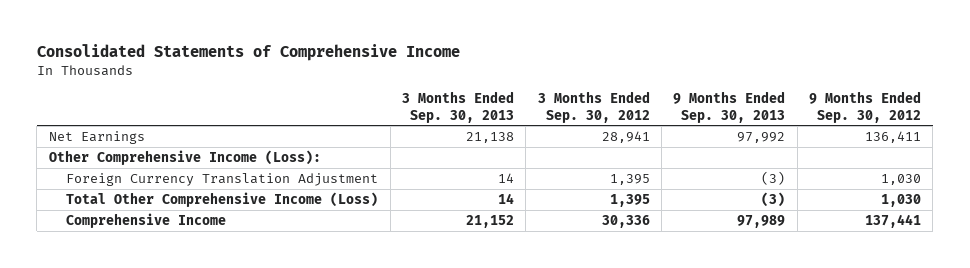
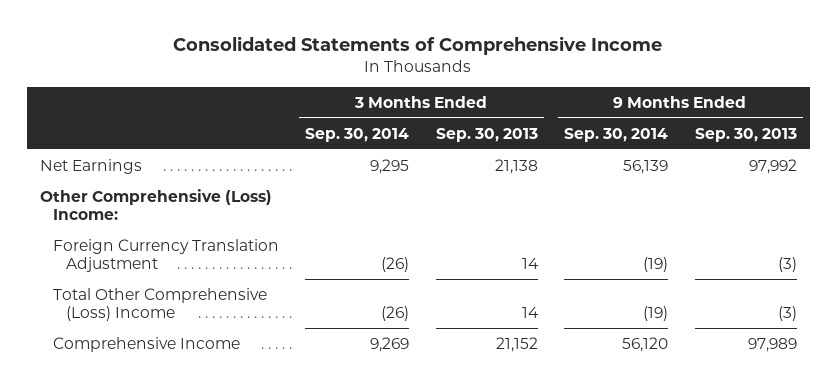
- | 3 Months Ended Sep. 30, 2013 | 3 Months Ended Sep. 30, 2012 | 9 Months Ended Sep. 30, 2013 | 9 Months Ended Sep. 30, 2012
+ | 3 Months Ended Sep. 30, 2014 | 3 Months Ended Sep. 30, 2013 | 9 Months Ended Sep. 30, 2014 | 9 Months Ended Sep. 30, 2013
- Other Comprehensive Income (Loss):
+ Other Comprehensive (Loss) Income:
- Total Other Comprehensive Income (Loss) | 14 | 1,395 | (3) | 1,030
+ Total Other Comprehensive (Loss) Income | (26) | 14 | (19) | (3)

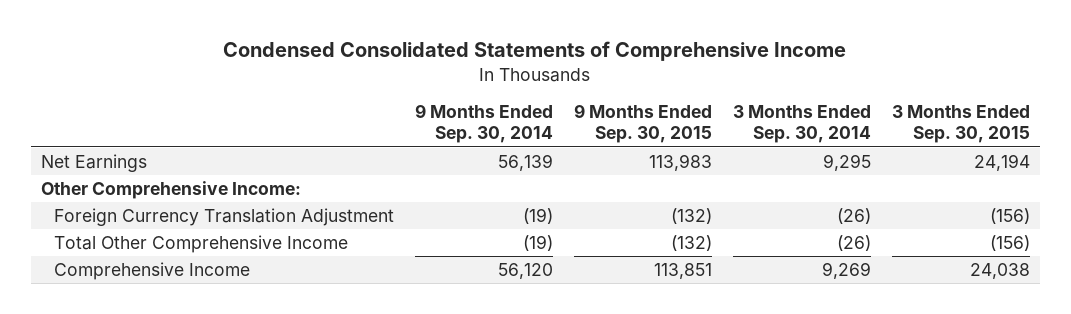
- Consolidated Statements of Comprehensive Income
+ Condensed Consolidated Statements of Comprehensive Income
- | 3 Months Ended Sep. 30, 2014 | 3 Months Ended Sep. 30, 2013 | 9 Months Ended Sep. 30, 2014 | 9 Months Ended Sep. 30, 2013
+ | 9 Months Ended Sep. 30, 2014 | 9 Months Ended Sep. 30, 2015 | 3 Months Ended Sep. 30, 2014 | 3 Months Ended Sep. 30, 2015
- Other Comprehensive (Loss) Income:
+ Other Comprehensive Income:
- Total Other Comprehensive (Loss) Income | (26) | 14 | (19) | (3)
+ Total Other Comprehensive Income | (19) | (132) | (26) | (156)

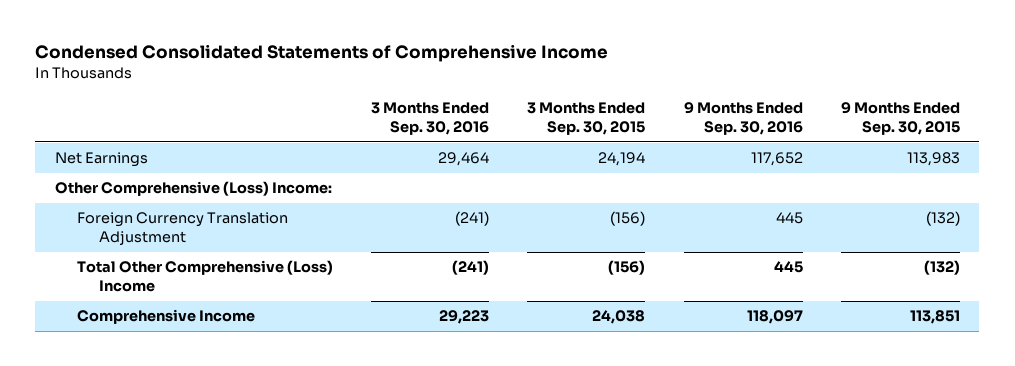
- | 9 Months Ended Sep. 30, 2014 | 9 Months Ended Sep. 30, 2015 | 3 Months Ended Sep. 30, 2014 | 3 Months Ended Sep. 30, 2015
+ | 3 Months Ended Sep. 30, 2016 | 3 Months Ended Sep. 30, 2015 | 9 Months Ended Sep. 30, 2016 | 9 Months Ended Sep. 30, 2015
- Other Comprehensive Income:
+ Other Comprehensive (Loss) Income:
- Total Other Comprehensive Income | (19) | (132) | (26) | (156)
+ Total Other Comprehensive (Loss) Income | (241) | (156) | 445 | (132)

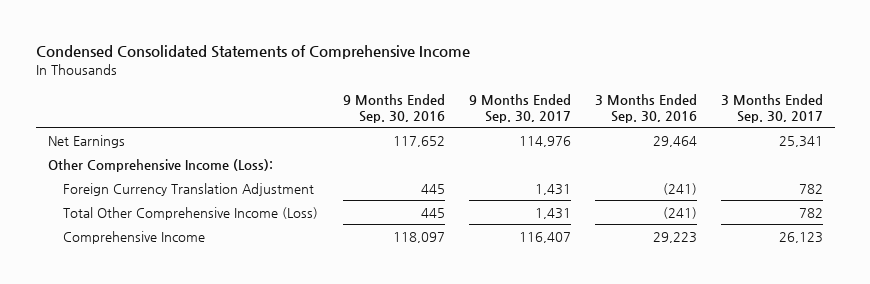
- | 3 Months Ended Sep. 30, 2016 | 3 Months Ended Sep. 30, 2015 | 9 Months Ended Sep. 30, 2016 | 9 Months Ended Sep. 30, 2015
+ | 9 Months Ended Sep. 30, 2016 | 9 Months Ended Sep. 30, 2017 | 3 Months Ended Sep. 30, 2016 | 3 Months Ended Sep. 30, 2017
- Other Comprehensive (Loss) Income:
+ Other Comprehensive Income (Loss):
- Total Other Comprehensive (Loss) Income | (241) | (156) | 445 | (132)
+ Total Other Comprehensive Income (Loss) | 445 | 1,431 | (241) | 782

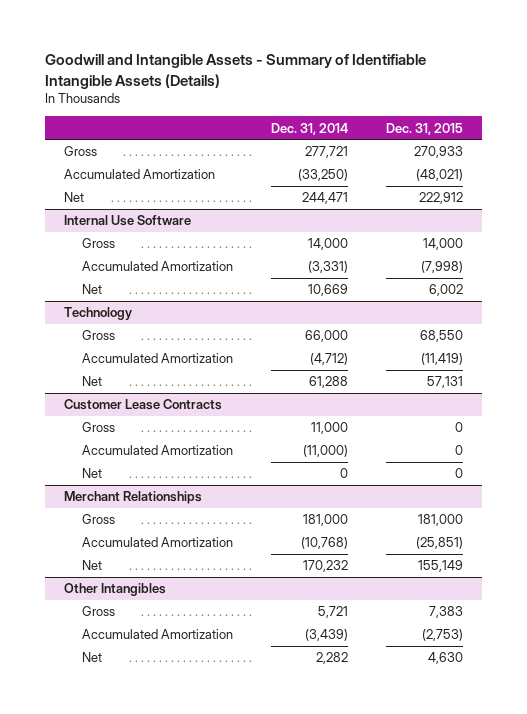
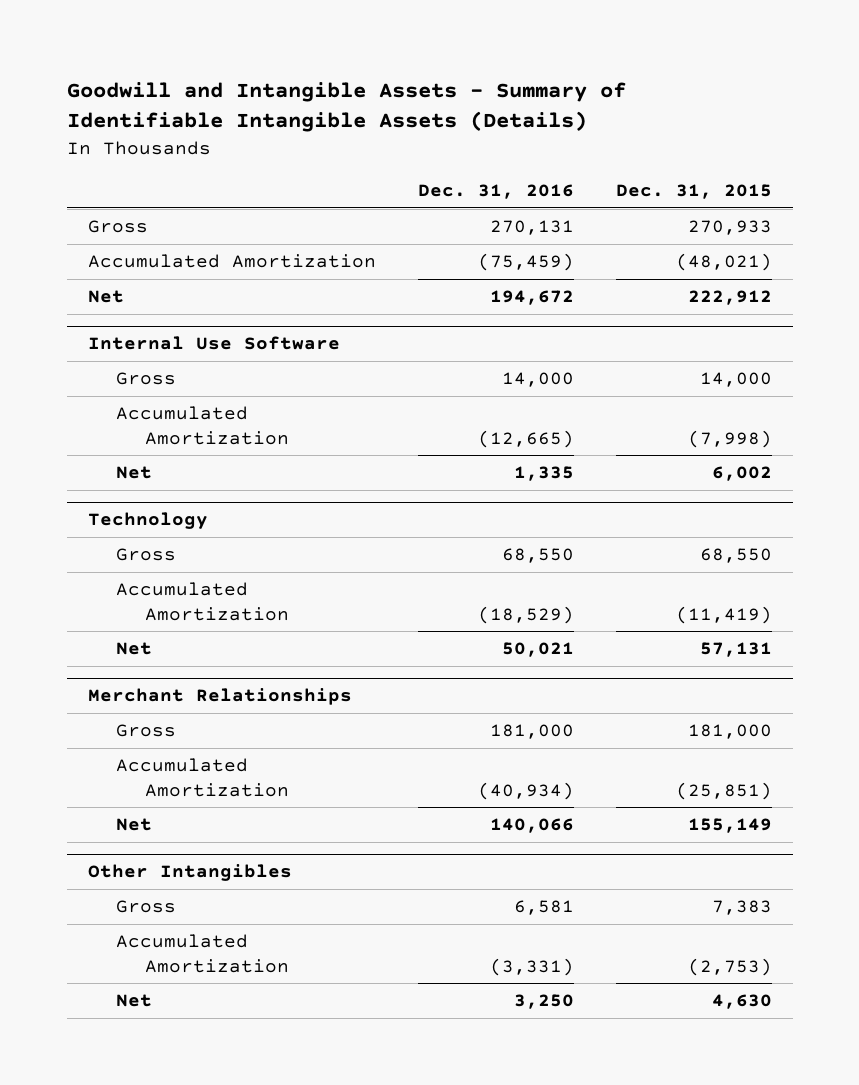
- | Dec. 31, 2014 | Dec. 31, 2015
+ | Dec. 31, 2016 | Dec. 31, 2015
- Customer Lease Contracts
- Gross | 11,000 | 0
- Accumulated Amortization | (11,000) | 0
- Net | 0 | 0

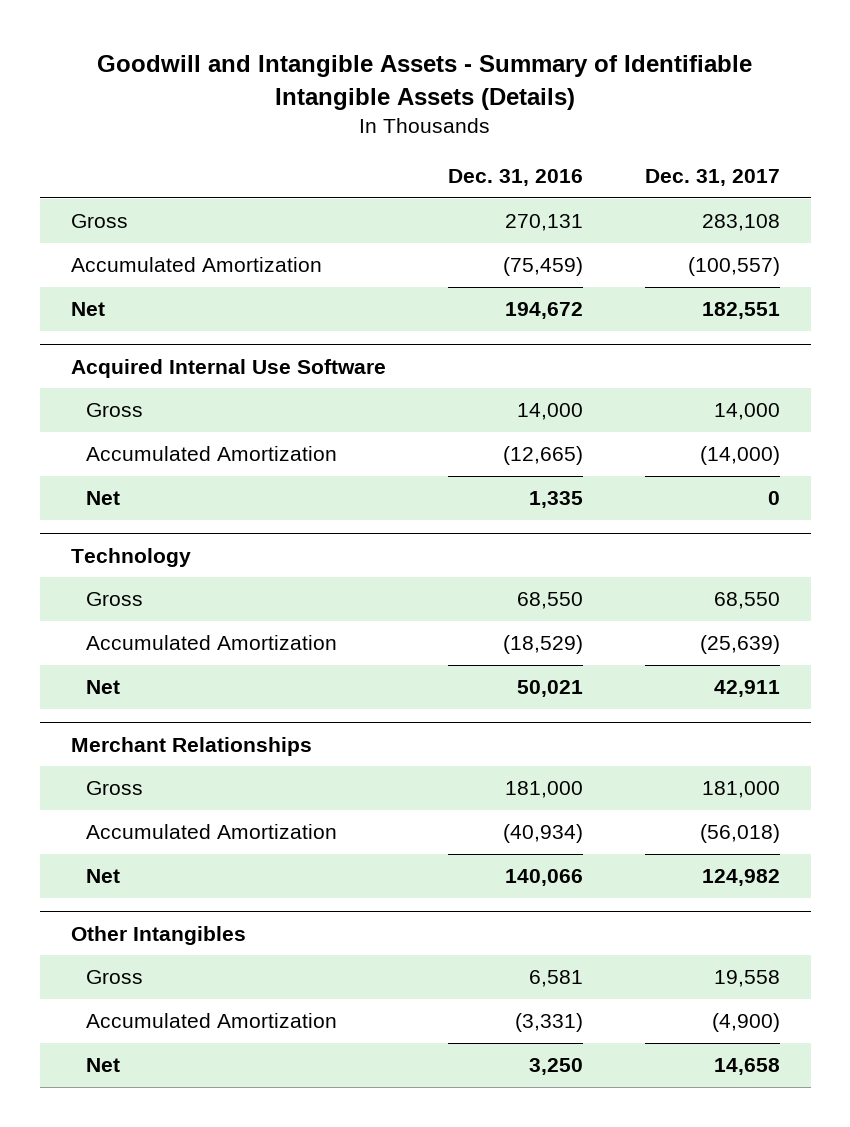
- | Dec. 31, 2016 | Dec. 31, 2015
+ | Dec. 31, 2016 | Dec. 31, 2017
- Internal Use Software
+ Acquired Internal Use Software

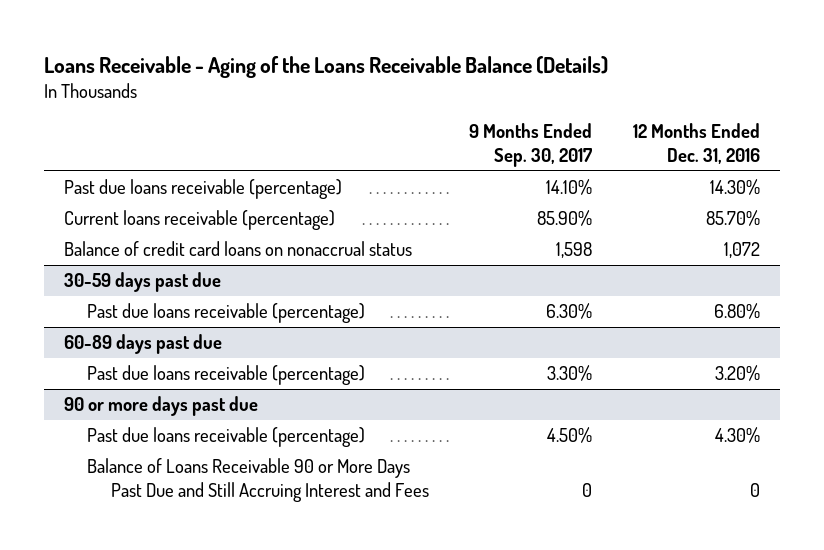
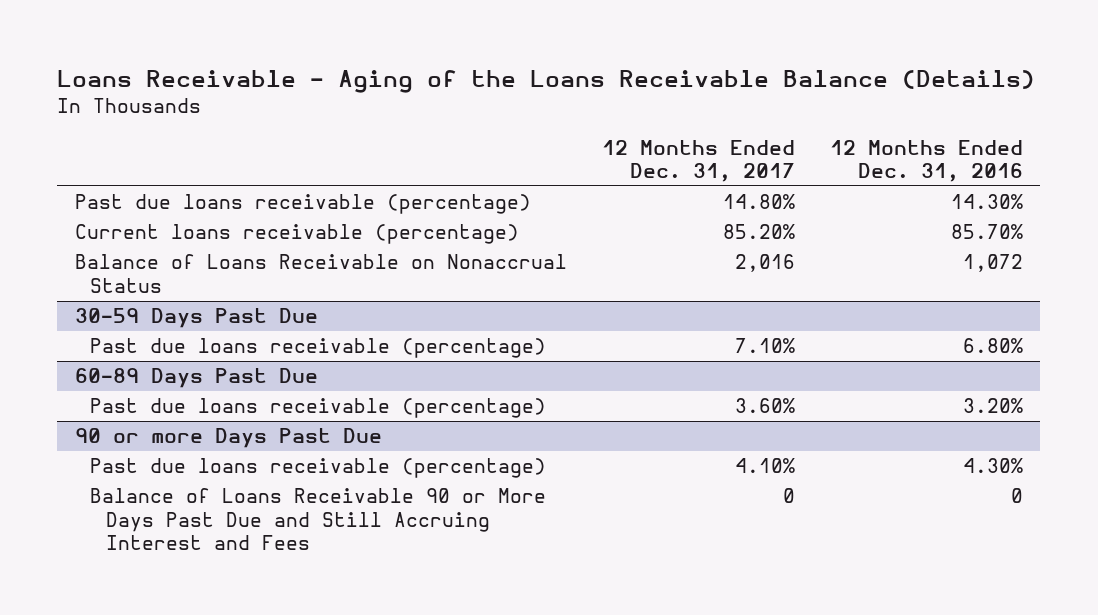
- | 9 Months Ended Sep. 30, 2017 | 12 Months Ended Dec. 31, 2016
+ | 12 Months Ended Dec. 31, 2017 | 12 Months Ended Dec. 31, 2016
- Balance of credit card loans on nonaccrual status | 1,598 | 1,072
- 30-59 days past due
+ Balance of Loans Receivable on Nonaccrual Status | 2,016 | 1,072
+ 30-59 Days Past Due
- 60-89 days past due
+ 60-89 Days Past Due
- 90 or more days past due
+ 90 or more Days Past Due

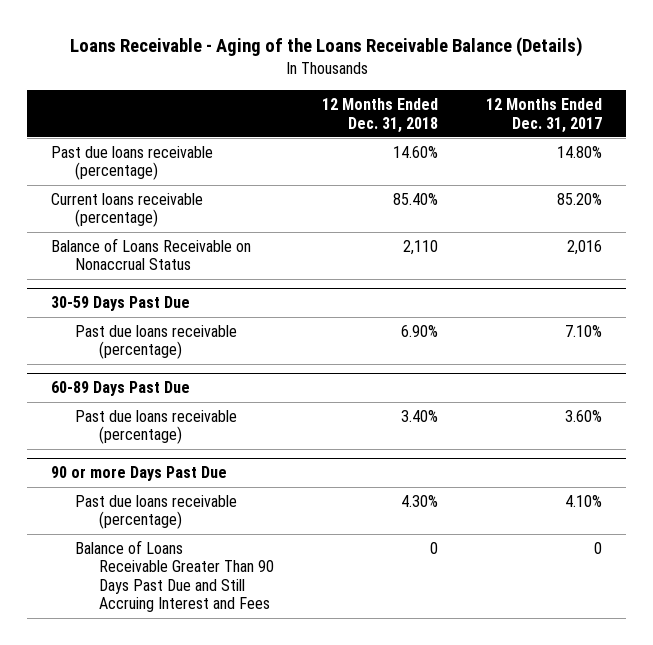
- | 12 Months Ended Dec. 31, 2017 | 12 Months Ended Dec. 31, 2016
+ | 12 Months Ended Dec. 31, 2018 | 12 Months Ended Dec. 31, 2017
@ 90 or more Days Past Due
- Balance of Loans Receivable 90 or More Days Past Due and Still Accruing Interest and Fees | 0 | 0
+ Balance of Loans Receivable Greater Than 90 Days Past Due and Still Accruing Interest and Fees | 0 | 0

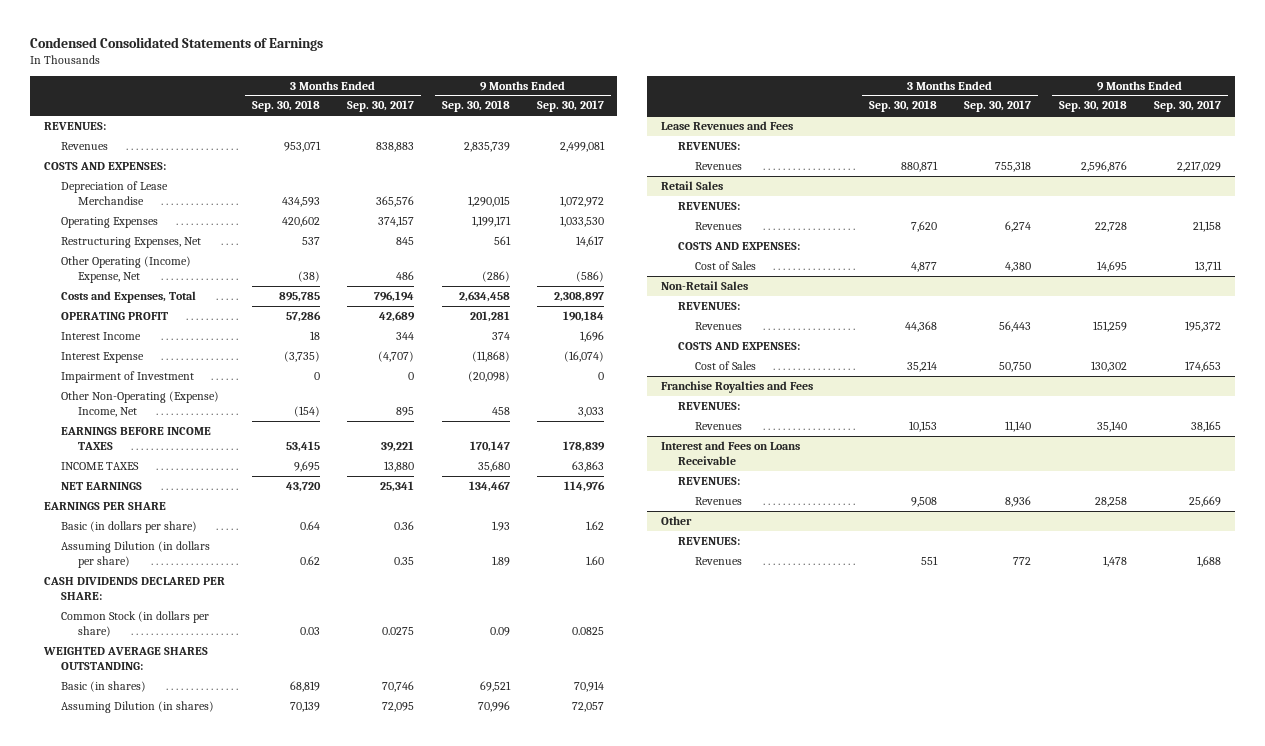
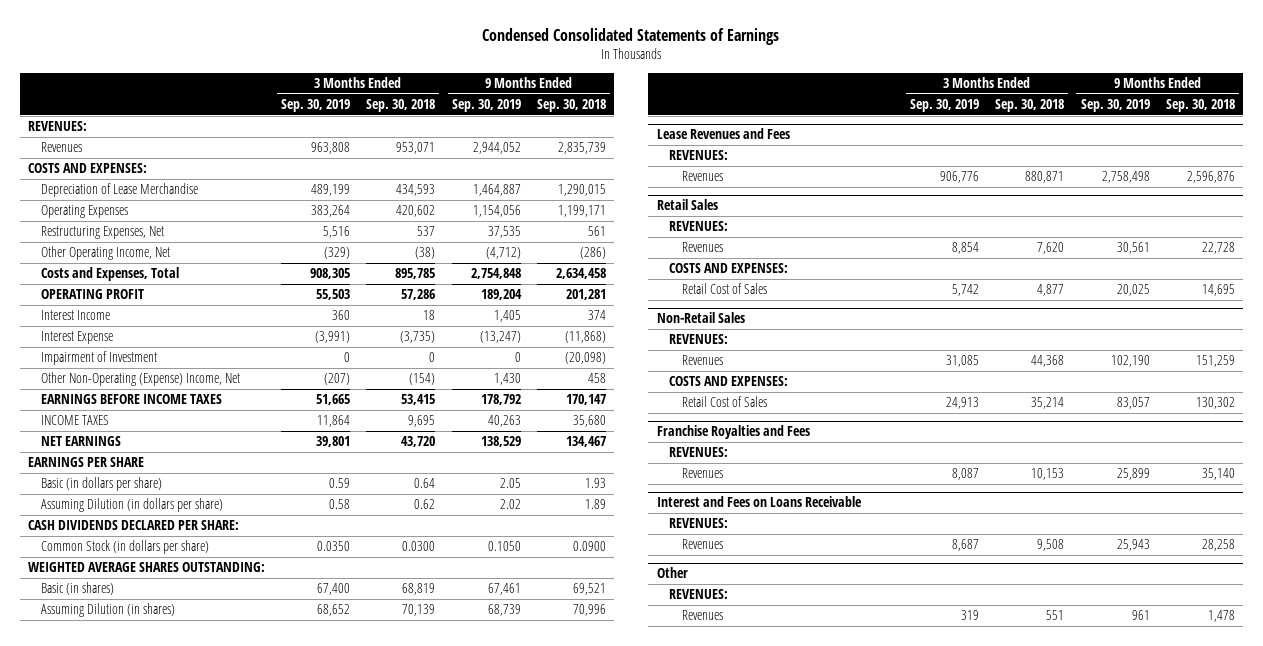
- | 3 Months Ended Sep. 30, 2018 | 3 Months Ended Sep. 30, 2017 | 9 Months Ended Sep. 30, 2018 | 9 Months Ended Sep. 30, 2017
+ | 3 Months Ended Sep. 30, 2019 | 3 Months Ended Sep. 30, 2018 | 9 Months Ended Sep. 30, 2019 | 9 Months Ended Sep. 30, 2018
- Other Operating (Income) Expense, Net | (38) | 486 | (286) | (586)
+ Other Operating Income, Net | (329) | (38) | (4,712) | (286)
- Common Stock (in dollars per share) | 0.03 | 0.0275 | 0.09 | 0.0825
+ Common Stock (in dollars per share) | 0.0350 | 0.0300 | 0.1050 | 0.0900
@ Retail Sales
- Cost of Sales | 4,877 | 4,380 | 14,695 | 13,711
+ Retail Cost of Sales | 5,742 | 4,877 | 20,025 | 14,695
@ Non-Retail Sales
- Cost of Sales | 35,214 | 50,750 | 130,302 | 174,653
+ Retail Cost of Sales | 24,913 | 35,214 | 83,057 | 130,302

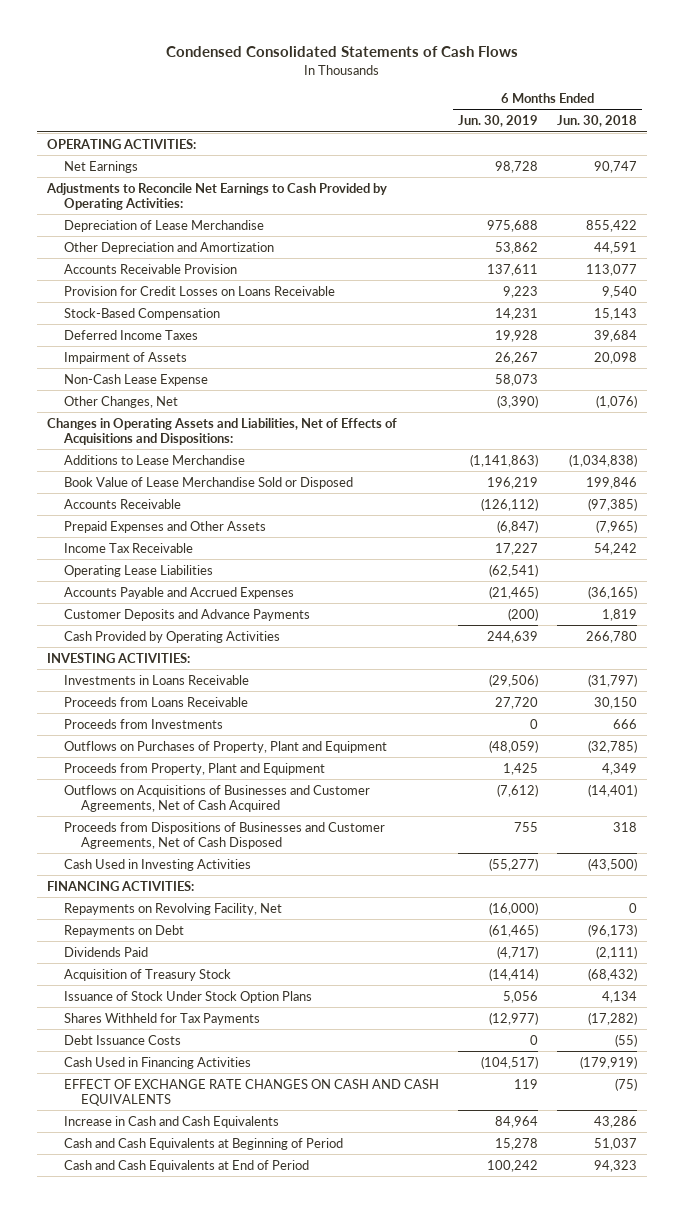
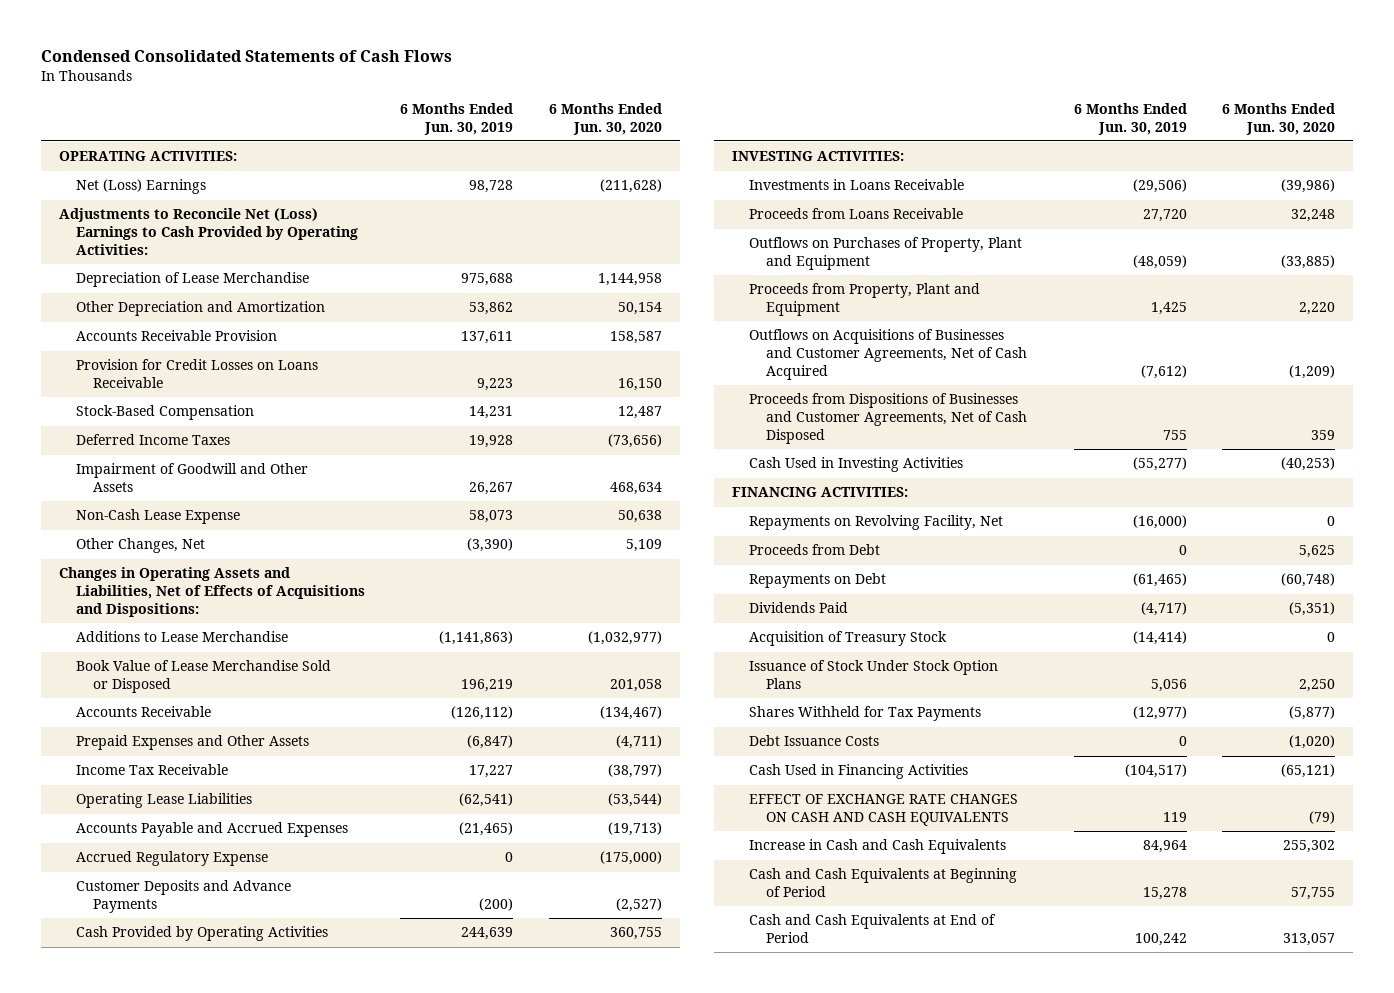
- | 6 Months Ended Jun. 30, 2019 | 6 Months Ended Jun. 30, 2018
+ | 6 Months Ended Jun. 30, 2019 | 6 Months Ended Jun. 30, 2020
- Net Earnings | 98,728 | 90,747
- Adjustments to Reconcile Net Earnings to Cash Provided by Operating Activities:
+ Net (Loss) Earnings | 98,728 | (211,628)
+ Adjustments to Reconcile Net (Loss) Earnings to Cash Provided by Operating Activities:
- Impairment of Assets | 26,267 | 20,098
+ Impairment of Goodwill and Other Assets | 26,267 | 468,634
+ Accrued Regulatory Expense | 0 | (175,000)
- Proceeds from Investments | 0 | 666
+ Proceeds from Debt | 0 | 5,625

